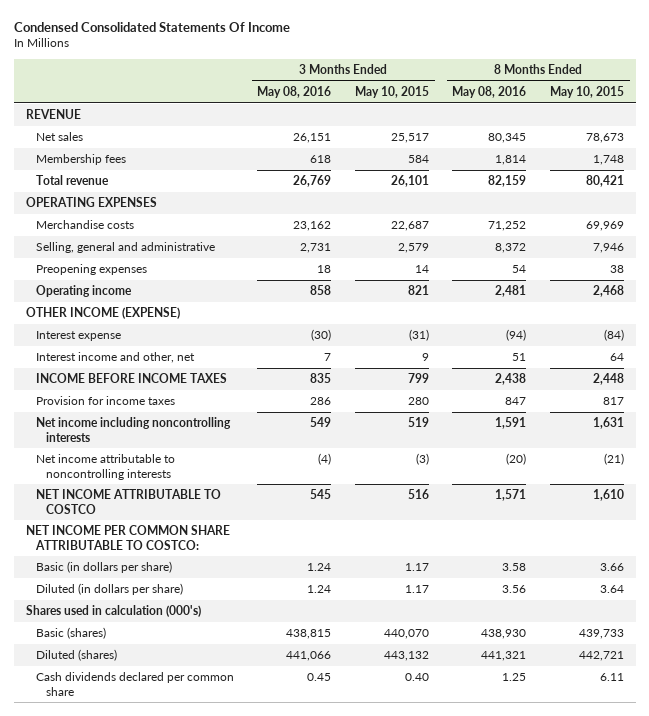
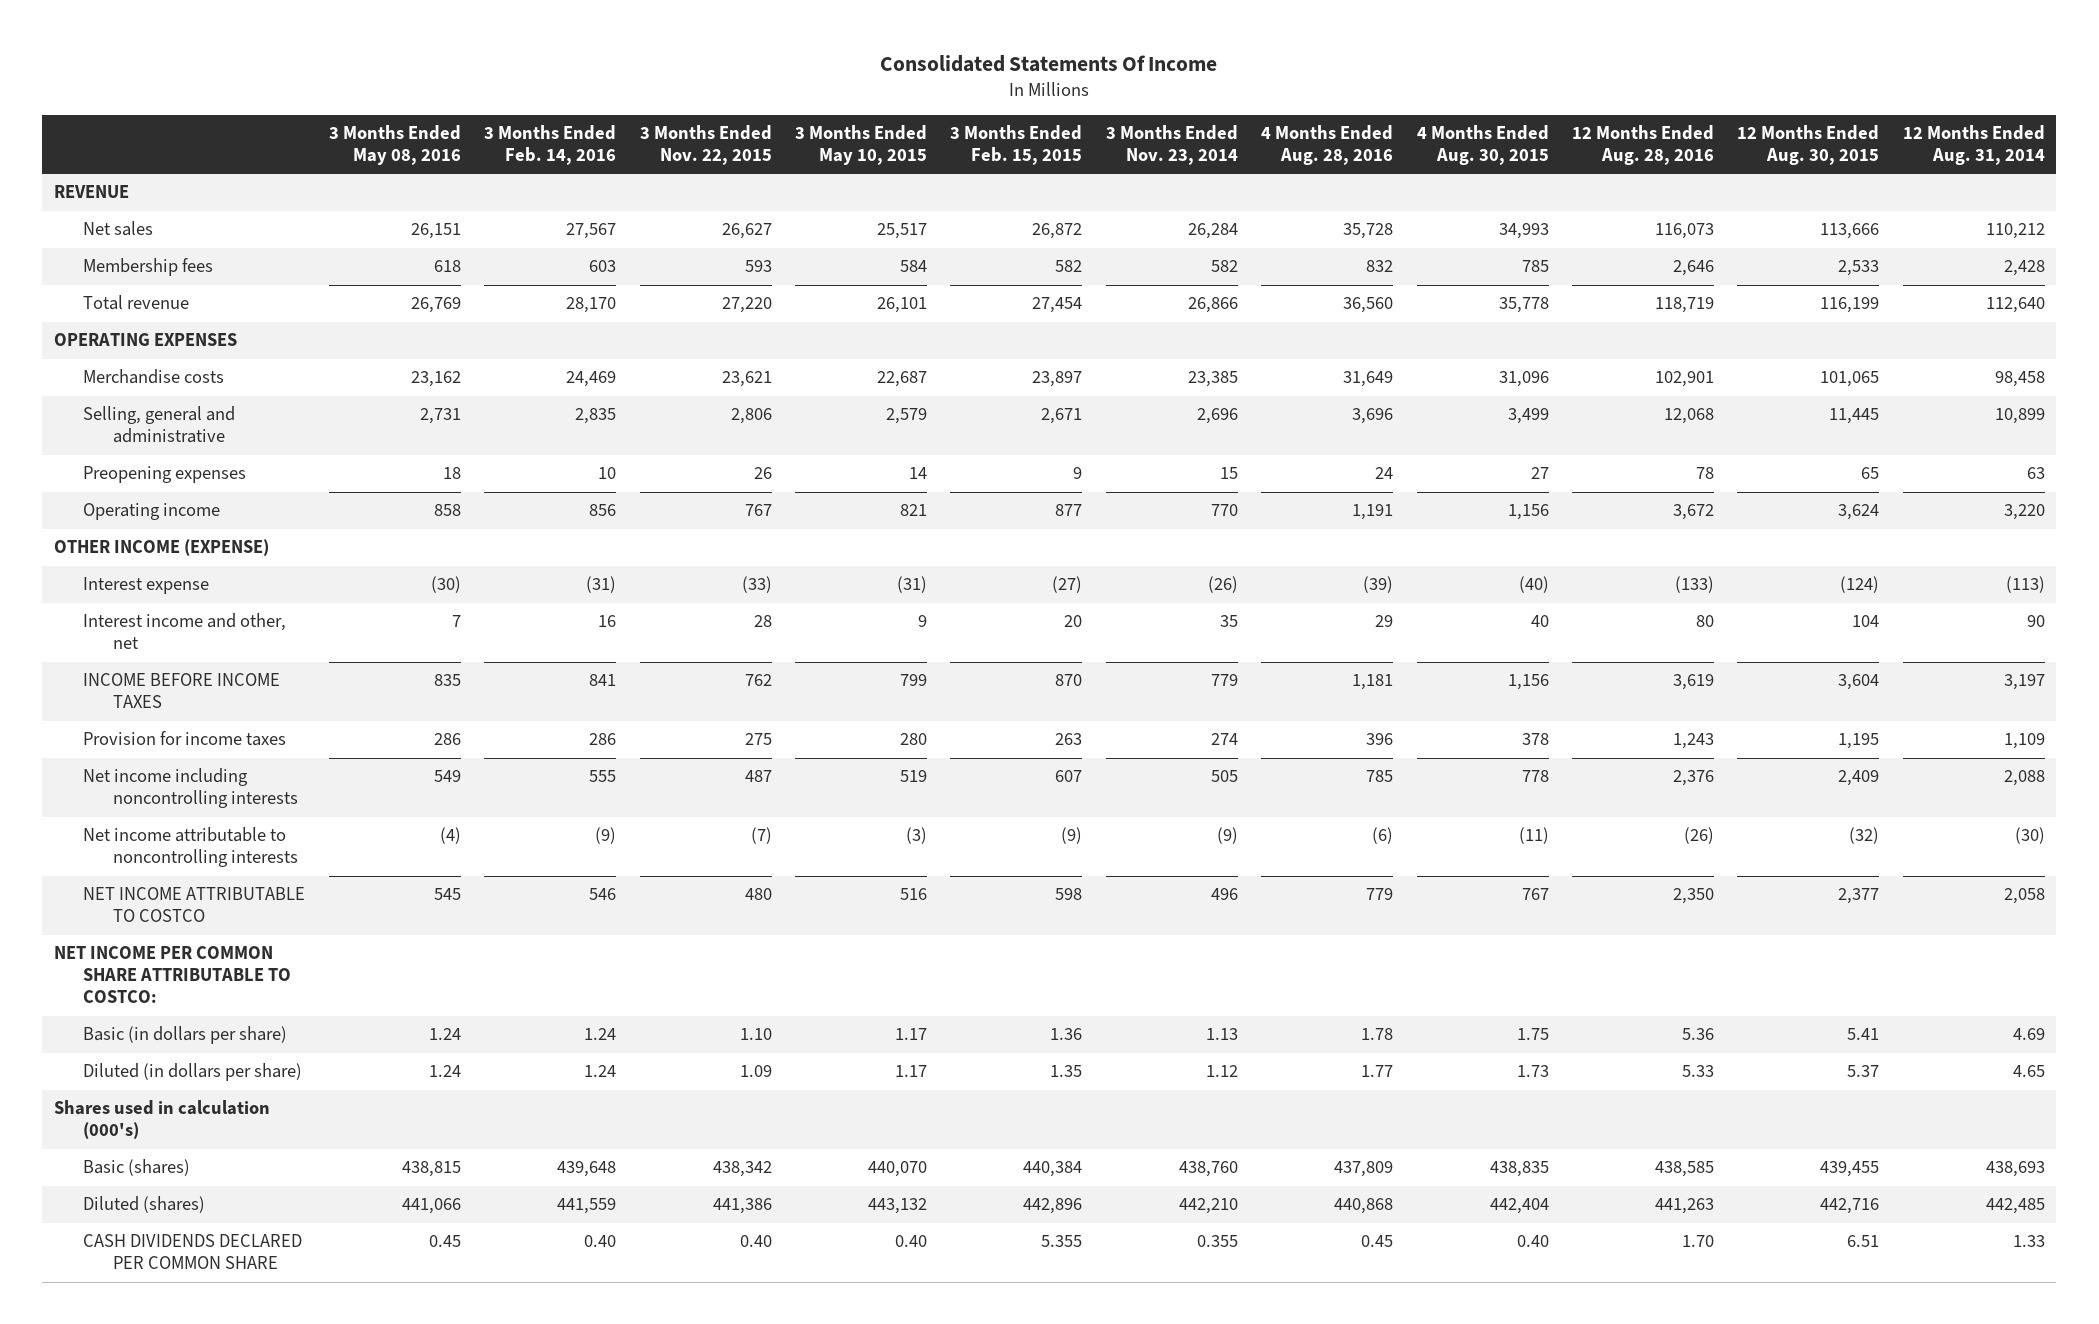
- Condensed Consolidated Statements Of Income
+ Consolidated Statements Of Income
- | 3 Months Ended May 08, 2016 | 3 Months Ended May 10, 2015 | 8 Months Ended May 08, 2016 | 8 Months Ended May 10, 2015
+ | 3 Months Ended May 08, 2016 | 3 Months Ended Feb. 14, 2016 | 3 Months Ended Nov. 22, 2015 | 3 Months Ended May 10, 2015 | 3 Months Ended Feb. 15, 2015 | 3 Months Ended Nov. 23, 2014 | 4 Months Ended Aug. 28, 2016 | 4 Months Ended Aug. 30, 2015 | 12 Months Ended Aug. 28, 2016 | 12 Months Ended Aug. 30, 2015 | 12 Months Ended Aug. 31, 2014
- Cash dividends declared per common share | 0.45 | 0.40 | 1.25 | 6.11
+ CASH DIVIDENDS DECLARED PER COMMON SHARE | 0.45 | 0.40 | 0.40 | 0.40 | 5.355 | 0.355 | 0.45 | 0.40 | 1.70 | 6.51 | 1.33

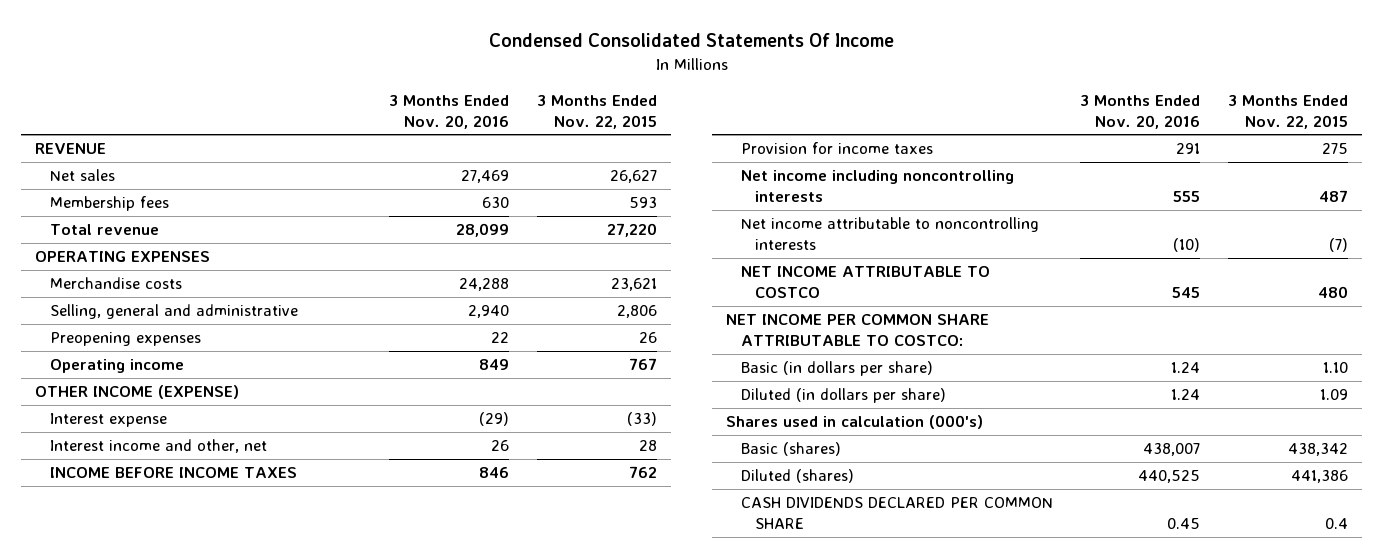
- Consolidated Statements Of Income
+ Condensed Consolidated Statements Of Income
- | 3 Months Ended May 08, 2016 | 3 Months Ended Feb. 14, 2016 | 3 Months Ended Nov. 22, 2015 | 3 Months Ended May 10, 2015 | 3 Months Ended Feb. 15, 2015 | 3 Months Ended Nov. 23, 2014 | 4 Months Ended Aug. 28, 2016 | 4 Months Ended Aug. 30, 2015 | 12 Months Ended Aug. 28, 2016 | 12 Months Ended Aug. 30, 2015 | 12 Months Ended Aug. 31, 2014
+ | 3 Months Ended Nov. 20, 2016 | 3 Months Ended Nov. 22, 2015
- CASH DIVIDENDS DECLARED PER COMMON SHARE | 0.45 | 0.40 | 0.40 | 0.40 | 5.355 | 0.355 | 0.45 | 0.40 | 1.70 | 6.51 | 1.33
+ CASH DIVIDENDS DECLARED PER COMMON SHARE | 0.45 | 0.4

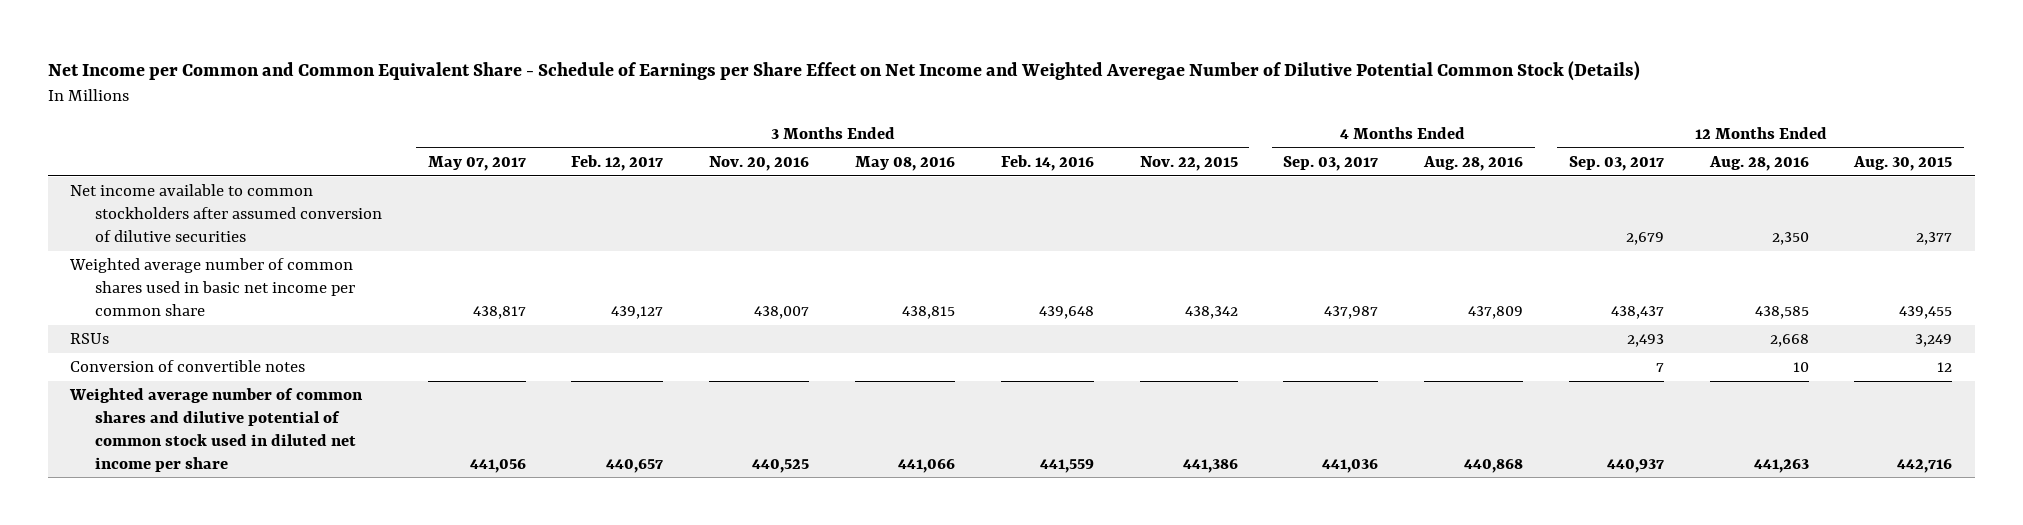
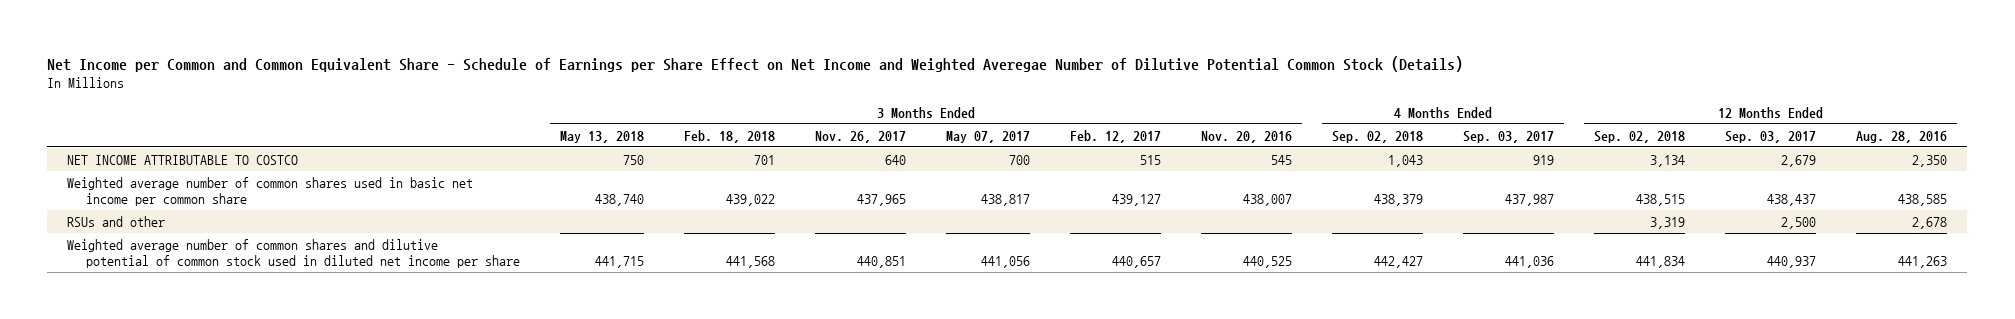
- | 3 Months Ended May 07, 2017 | 3 Months Ended Feb. 12, 2017 | 3 Months Ended Nov. 20, 2016 | 3 Months Ended May 08, 2016 | 3 Months Ended Feb. 14, 2016 | 3 Months Ended Nov. 22, 2015 | 4 Months Ended Sep. 03, 2017 | 4 Months Ended Aug. 28, 2016 | 12 Months Ended Sep. 03, 2017 | 12 Months Ended Aug. 28, 2016 | 12 Months Ended Aug. 30, 2015
+ | 3 Months Ended May 13, 2018 | 3 Months Ended Feb. 18, 2018 | 3 Months Ended Nov. 26, 2017 | 3 Months Ended May 07, 2017 | 3 Months Ended Feb. 12, 2017 | 3 Months Ended Nov. 20, 2016 | 4 Months Ended Sep. 02, 2018 | 4 Months Ended Sep. 03, 2017 | 12 Months Ended Sep. 02, 2018 | 12 Months Ended Sep. 03, 2017 | 12 Months Ended Aug. 28, 2016
- Net income available to common stockholders after assumed conversion of dilutive securities | | | | | | | | | 2,679 | 2,350 | 2,377
+ NET INCOME ATTRIBUTABLE TO COSTCO | 750 | 701 | 640 | 700 | 515 | 545 | 1,043 | 919 | 3,134 | 2,679 | 2,350
- RSUs | | | | | | | | | 2,493 | 2,668 | 3,249
- Conversion of convertible notes | | | | | | | | | 7 | 10 | 12
+ RSUs and other | | | | | | | | | 3,319 | 2,500 | 2,678

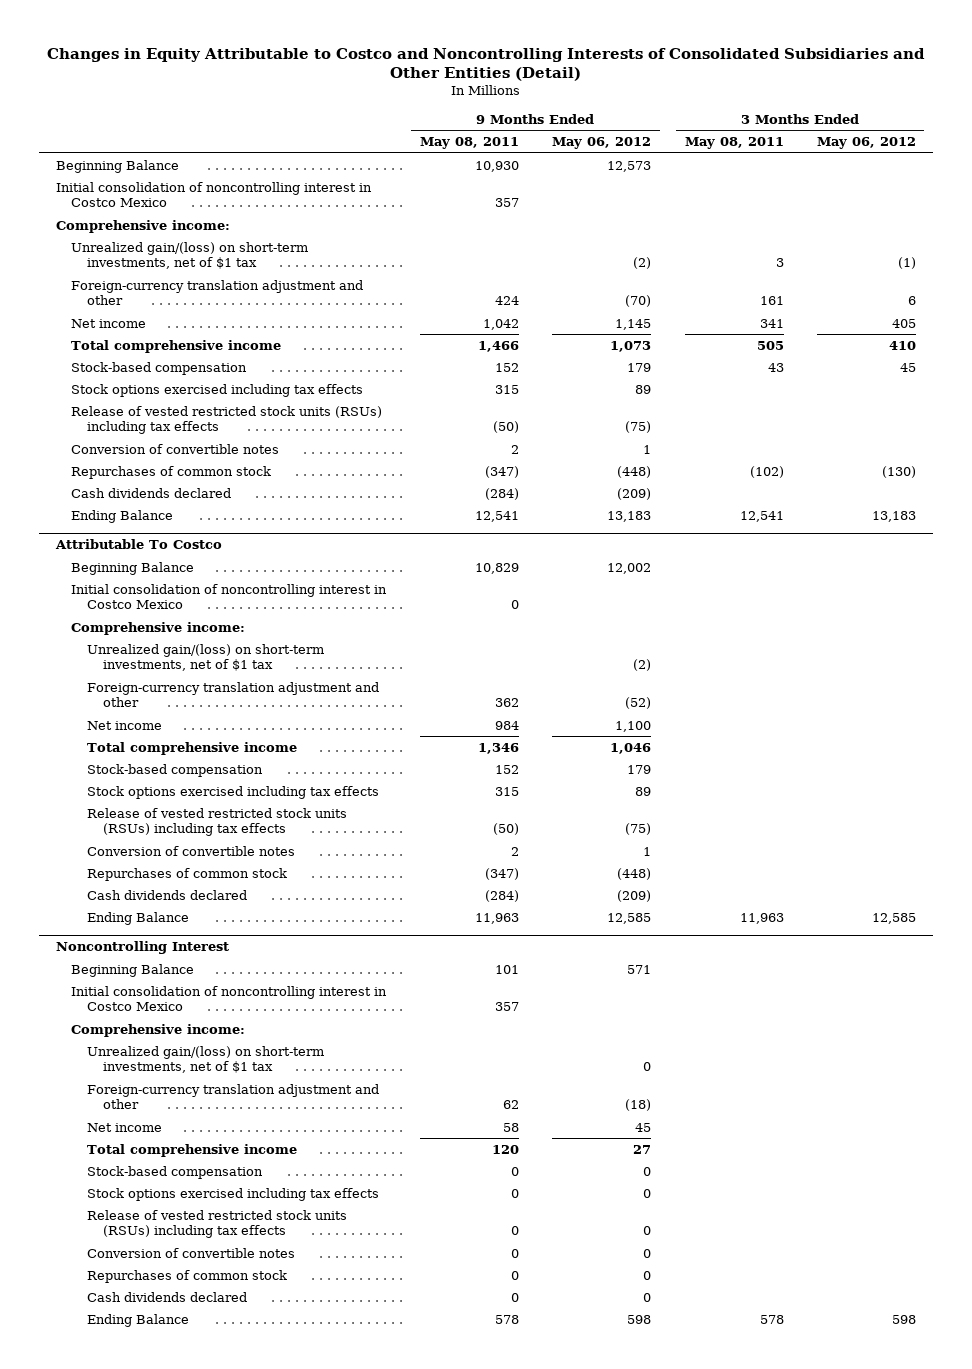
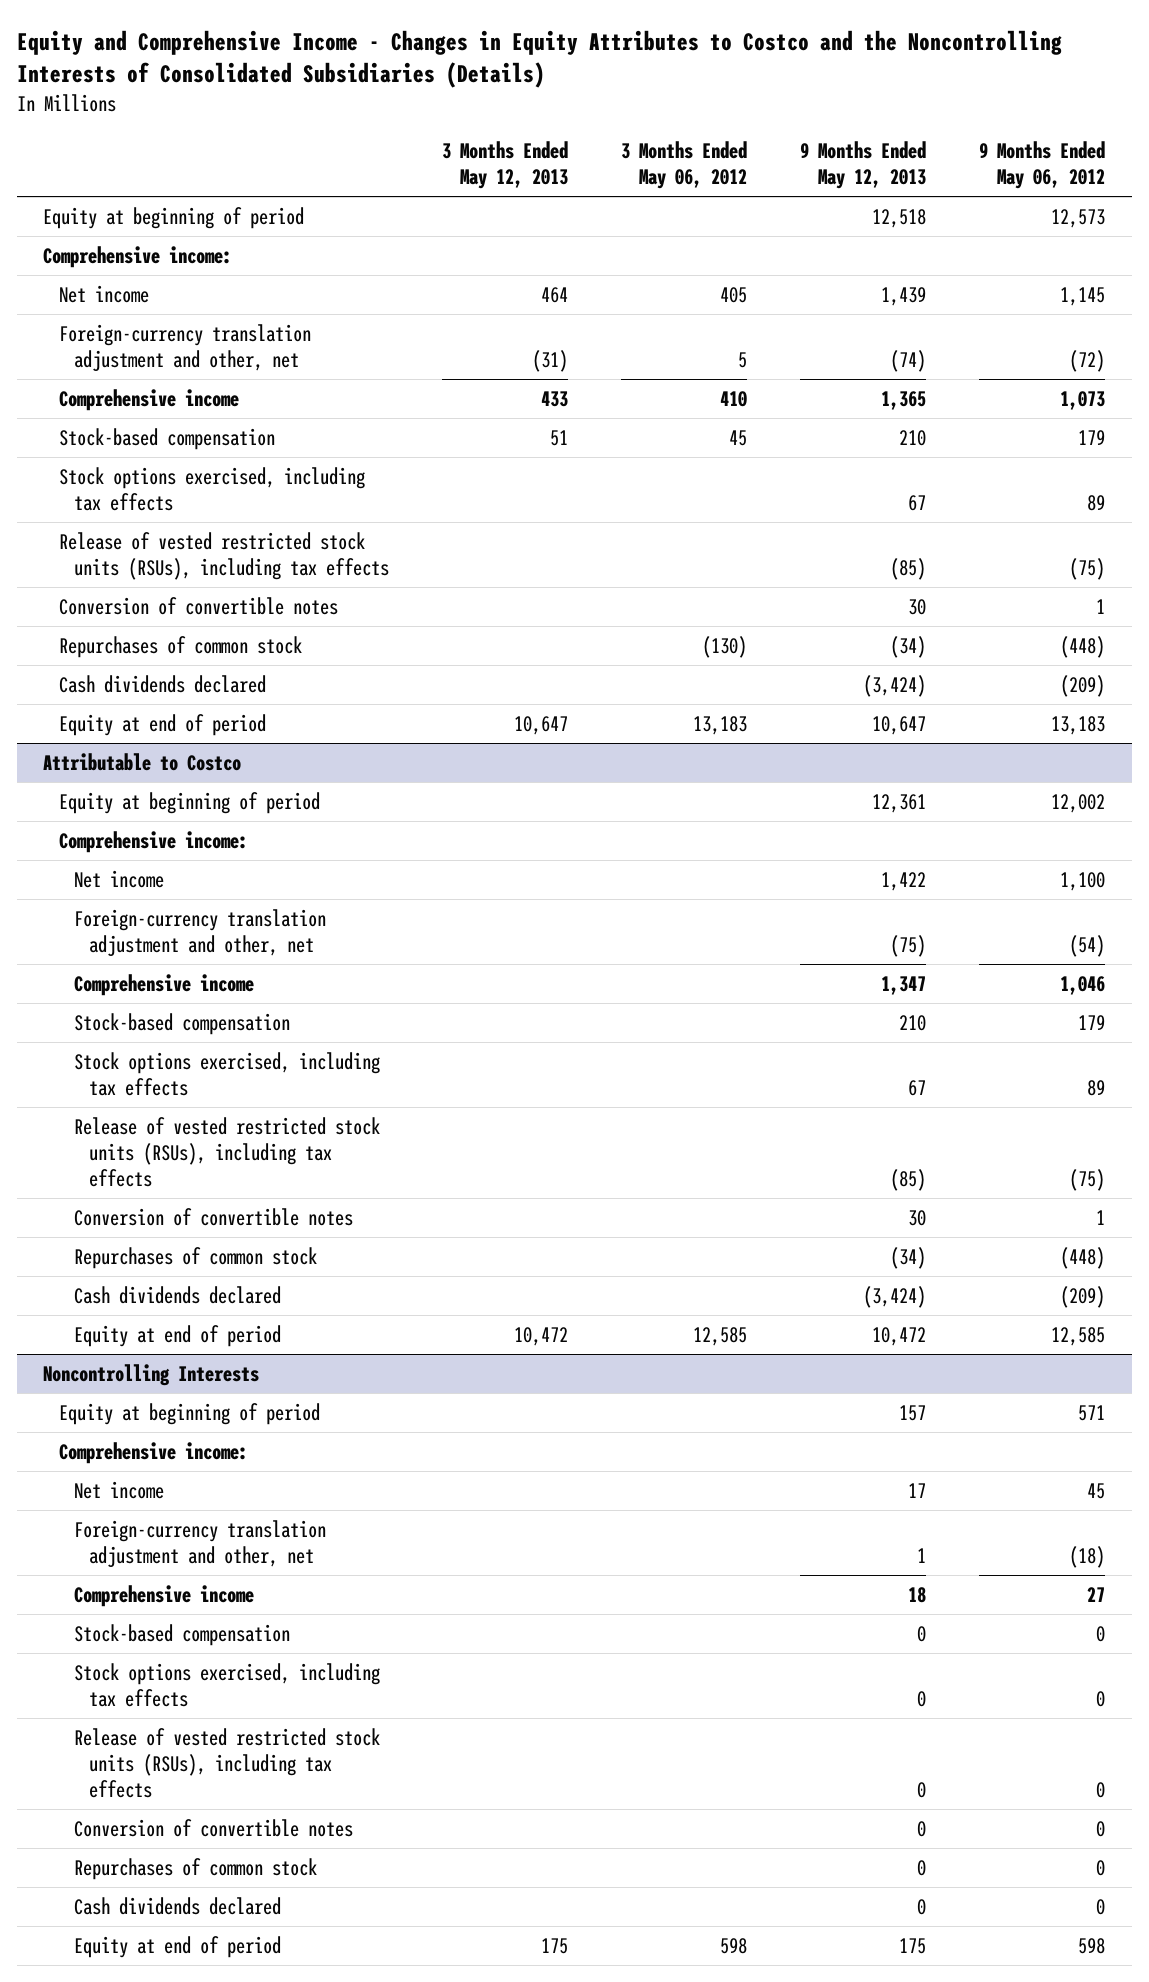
- Changes in Equity Attributable to Costco and Noncontrolling Interests of Consolidated Subsidiaries and Other Entities (Detail)
+ Equity and Comprehensive Income - Changes in Equity Attributes to Costco and the Noncontrolling Interests of Consolidated Subsidiaries (Details)
- | 9 Months Ended May 08, 2011 | 9 Months Ended May 06, 2012 | 3 Months Ended May 08, 2011 | 3 Months Ended May 06, 2012
+ | 3 Months Ended May 12, 2013 | 3 Months Ended May 06, 2012 | 9 Months Ended May 12, 2013 | 9 Months Ended May 06, 2012
- Beginning Balance | 10,930 | 12,573 | |
- Initial consolidation of noncontrolling interest in Costco Mexico | 357 | | |
+ Equity at beginning of period | | | 12,518 | 12,573
- Unrealized gain/(loss) on short-term investments, net of $1 tax | | (2) | 3 | (1)
- Foreign-currency translation adjustment and other | 424 | (70) | 161 | 6
- Total comprehensive income | 1,466 | 1,073 | 505 | 410
+ Foreign-currency translation adjustment and other, net | (31) | 5 | (74) | (72)
+ Comprehensive income | 433 | 410 | 1,365 | 1,073
- Stock options exercised including tax effects | 315 | 89 | |
- Release of vested restricted stock units (RSUs) including tax effects | (50) | (75) | |
+ Stock options exercised, including tax effects | | | 67 | 89
+ Release of vested restricted stock units (RSUs), including tax effects | | | (85) | (75)
- Ending Balance | 12,541 | 13,183 | 12,541 | 13,183
- Attributable To Costco
- Beginning Balance | 10,829 | 12,002 | |
- Initial consolidation of noncontrolling interest in Costco Mexico | 0 | | |
+ Equity at end of period | 10,647 | 13,183 | 10,647 | 13,183
+ Attributable to Costco
+ Equity at beginning of period | | | 12,361 | 12,002
- Unrealized gain/(loss) on short-term investments, net of $1 tax | | (2) | |
- Foreign-currency translation adjustment and other | 362 | (52) | |
- Total comprehensive income | 1,346 | 1,046 | |
+ Foreign-currency translation adjustment and other, net | | | (75) | (54)
+ Comprehensive income | | | 1,347 | 1,046
- Stock options exercised including tax effects | 315 | 89 | |
- Release of vested restricted stock units (RSUs) including tax effects | (50) | (75) | |
+ Stock options exercised, including tax effects | | | 67 | 89
+ Release of vested restricted stock units (RSUs), including tax effects | | | (85) | (75)
- Ending Balance | 11,963 | 12,585 | 11,963 | 12,585
- Noncontrolling Interest
- Beginning Balance | 101 | 571 | |
- Initial consolidation of noncontrolling interest in Costco Mexico | 357 | | |
+ Equity at end of period | 10,472 | 12,585 | 10,472 | 12,585
+ Noncontrolling Interests
+ Equity at beginning of period | | | 157 | 571
- Unrealized gain/(loss) on short-term investments, net of $1 tax | | 0 | |
- Foreign-currency translation adjustment and other | 62 | (18) | |
- Total comprehensive income | 120 | 27 | |
+ Foreign-currency translation adjustment and other, net | | | 1 | (18)
+ Comprehensive income | | | 18 | 27
- Stock options exercised including tax effects | 0 | 0 | |
- Release of vested restricted stock units (RSUs) including tax effects | 0 | 0 | |
+ Stock options exercised, including tax effects | | | 0 | 0
+ Release of vested restricted stock units (RSUs), including tax effects | | | 0 | 0
- Ending Balance | 578 | 598 | 578 | 598
+ Equity at end of period | 175 | 598 | 175 | 598

